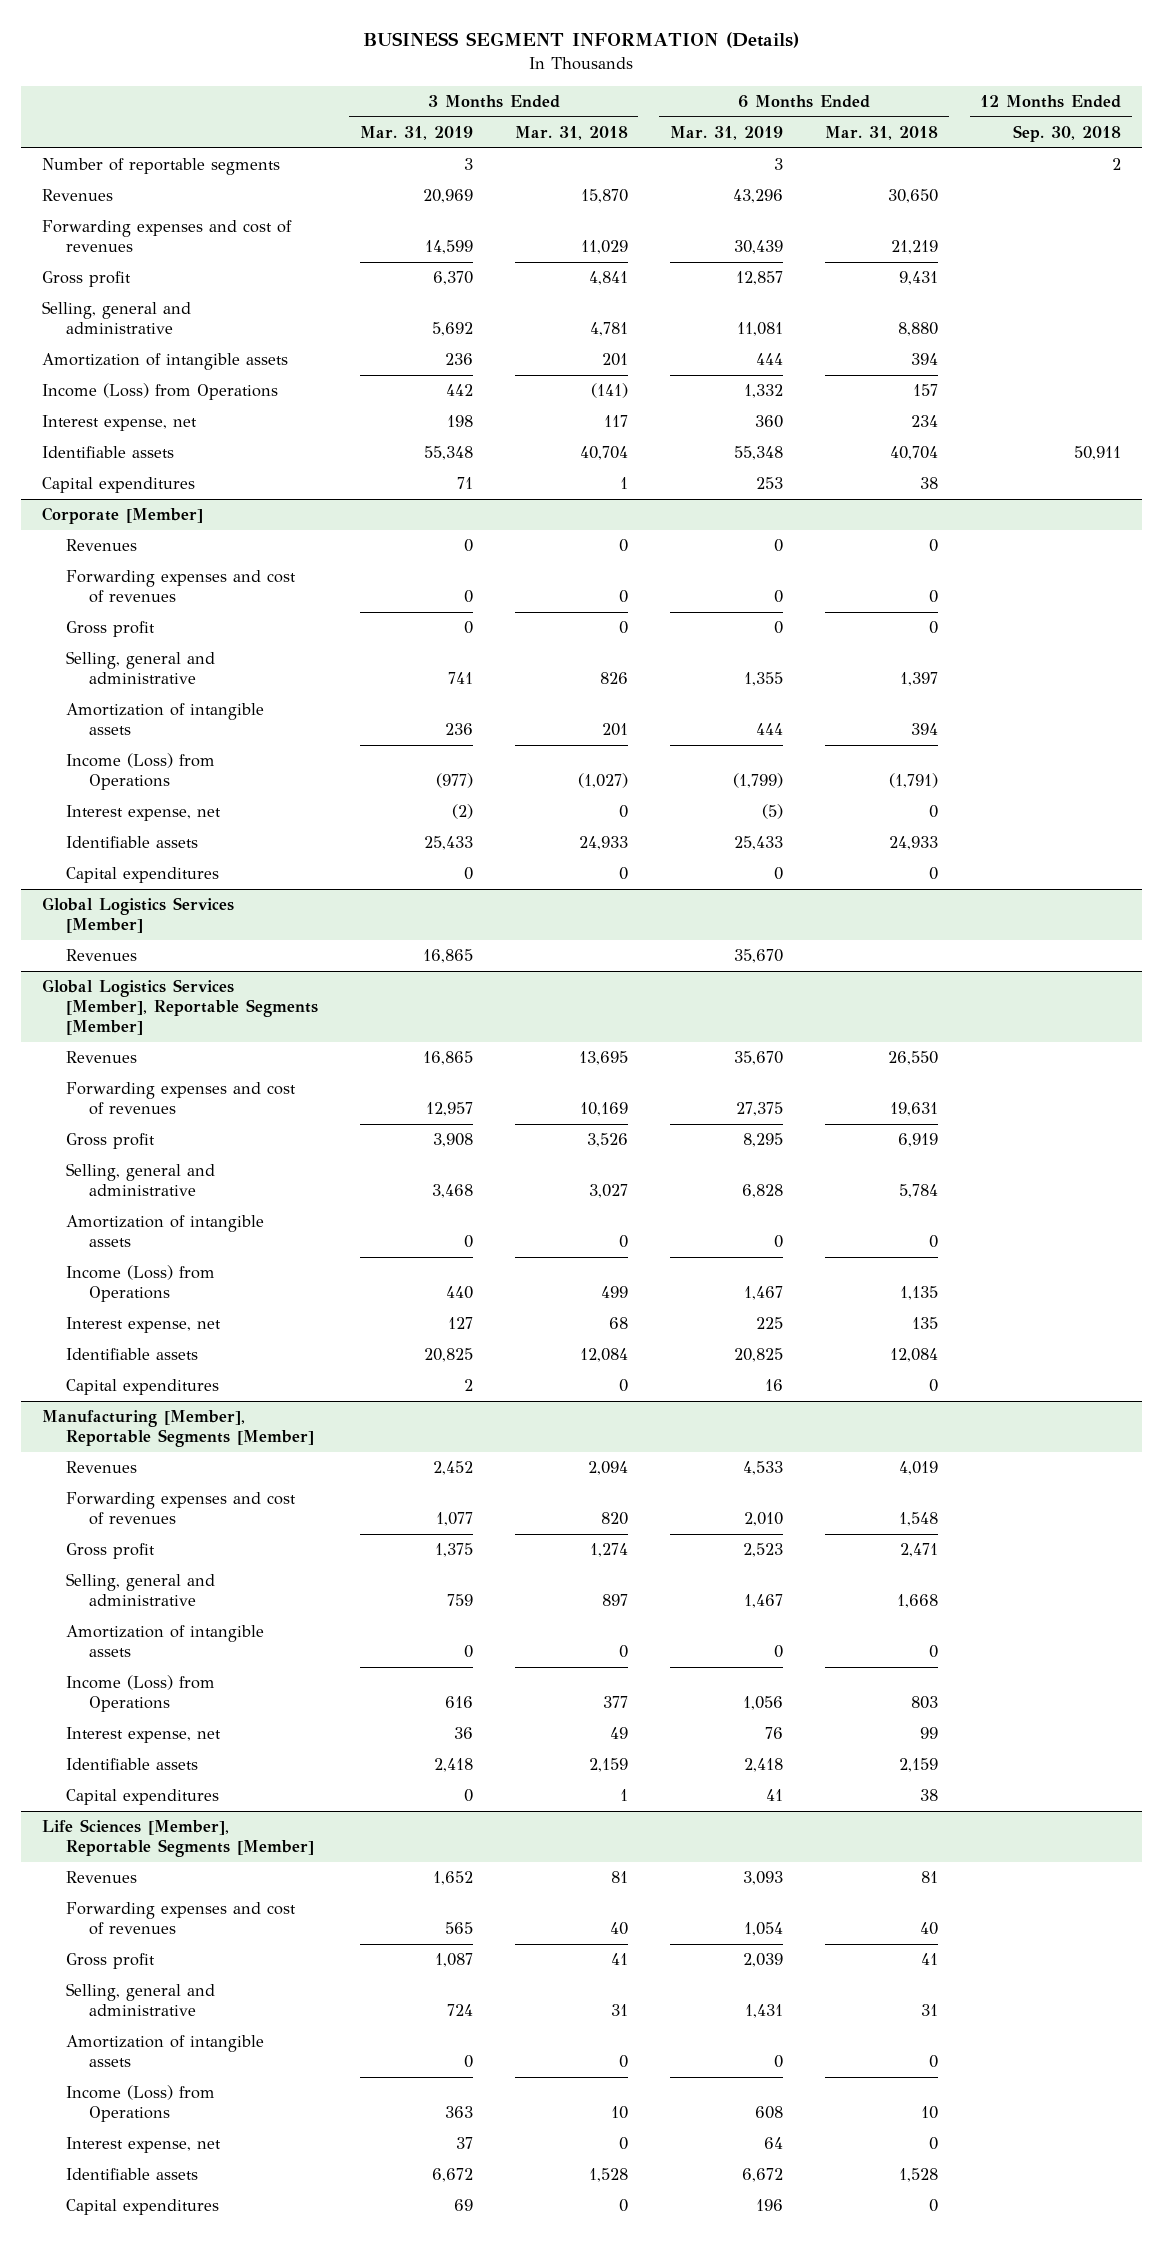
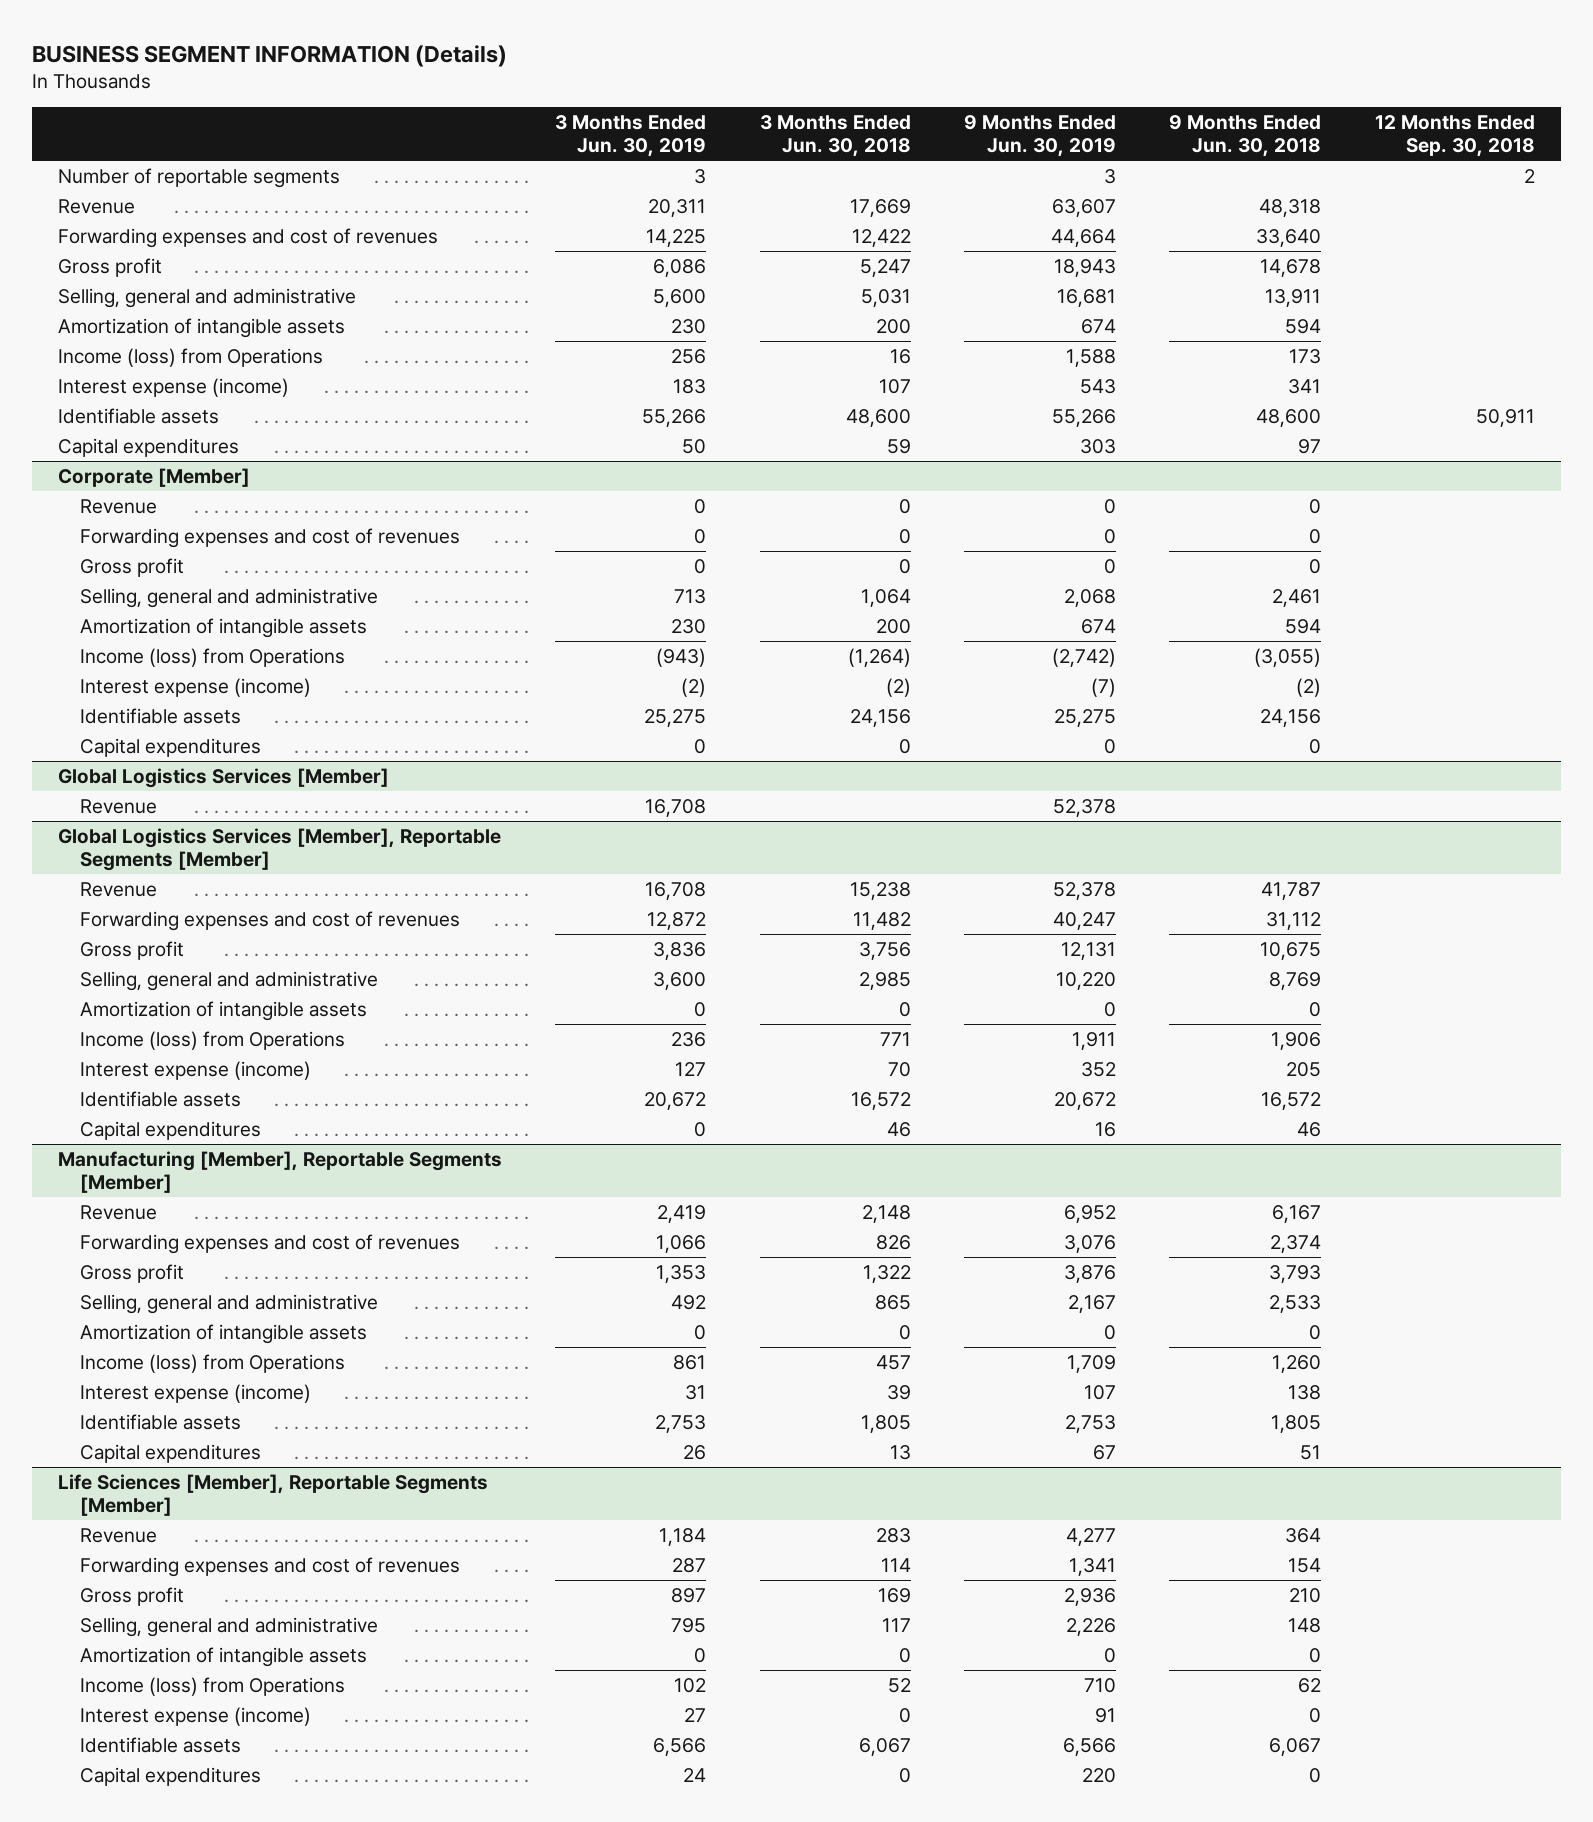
- | 3 Months Ended Mar. 31, 2019 | 3 Months Ended Mar. 31, 2018 | 6 Months Ended Mar. 31, 2019 | 6 Months Ended Mar. 31, 2018 | 12 Months Ended Sep. 30, 2018
+ | 3 Months Ended Jun. 30, 2019 | 3 Months Ended Jun. 30, 2018 | 9 Months Ended Jun. 30, 2019 | 9 Months Ended Jun. 30, 2018 | 12 Months Ended Sep. 30, 2018
- Revenues | 20,969 | 15,870 | 43,296 | 30,650 |
+ Revenue | 20,311 | 17,669 | 63,607 | 48,318 |
- Income (Loss) from Operations | 442 | (141) | 1,332 | 157 |
- Interest expense, net | 198 | 117 | 360 | 234 |
+ Income (loss) from Operations | 256 | 16 | 1,588 | 173 |
+ Interest expense (income) | 183 | 107 | 543 | 341 |
@ Corporate [Member]
- Revenues | 0 | 0 | 0 | 0 |
+ Revenue | 0 | 0 | 0 | 0 |
- Income (Loss) from Operations | (977) | (1,027) | (1,799) | (1,791) |
- Interest expense, net | (2) | 0 | (5) | 0 |
+ Income (loss) from Operations | (943) | (1,264) | (2,742) | (3,055) |
+ Interest expense (income) | (2) | (2) | (7) | (2) |
@ Global Logistics Services [Member]
- Revenues | 16,865 | | 35,670 | |
+ Revenue | 16,708 | | 52,378 | |
@ Global Logistics Services [Member], Reportable Segments [Member]
- Revenues | 16,865 | 13,695 | 35,670 | 26,550 |
+ Revenue | 16,708 | 15,238 | 52,378 | 41,787 |
- Income (Loss) from Operations | 440 | 499 | 1,467 | 1,135 |
- Interest expense, net | 127 | 68 | 225 | 135 |
+ Income (loss) from Operations | 236 | 771 | 1,911 | 1,906 |
+ Interest expense (income) | 127 | 70 | 352 | 205 |
@ Manufacturing [Member], Reportable Segments [Member]
- Revenues | 2,452 | 2,094 | 4,533 | 4,019 |
+ Revenue | 2,419 | 2,148 | 6,952 | 6,167 |
- Income (Loss) from Operations | 616 | 377 | 1,056 | 803 |
- Interest expense, net | 36 | 49 | 76 | 99 |
+ Income (loss) from Operations | 861 | 457 | 1,709 | 1,260 |
+ Interest expense (income) | 31 | 39 | 107 | 138 |
@ Life Sciences [Member], Reportable Segments [Member]
- Revenues | 1,652 | 81 | 3,093 | 81 |
+ Revenue | 1,184 | 283 | 4,277 | 364 |
- Income (Loss) from Operations | 363 | 10 | 608 | 10 |
- Interest expense, net | 37 | 0 | 64 | 0 |
+ Income (loss) from Operations | 102 | 52 | 710 | 62 |
+ Interest expense (income) | 27 | 0 | 91 | 0 |

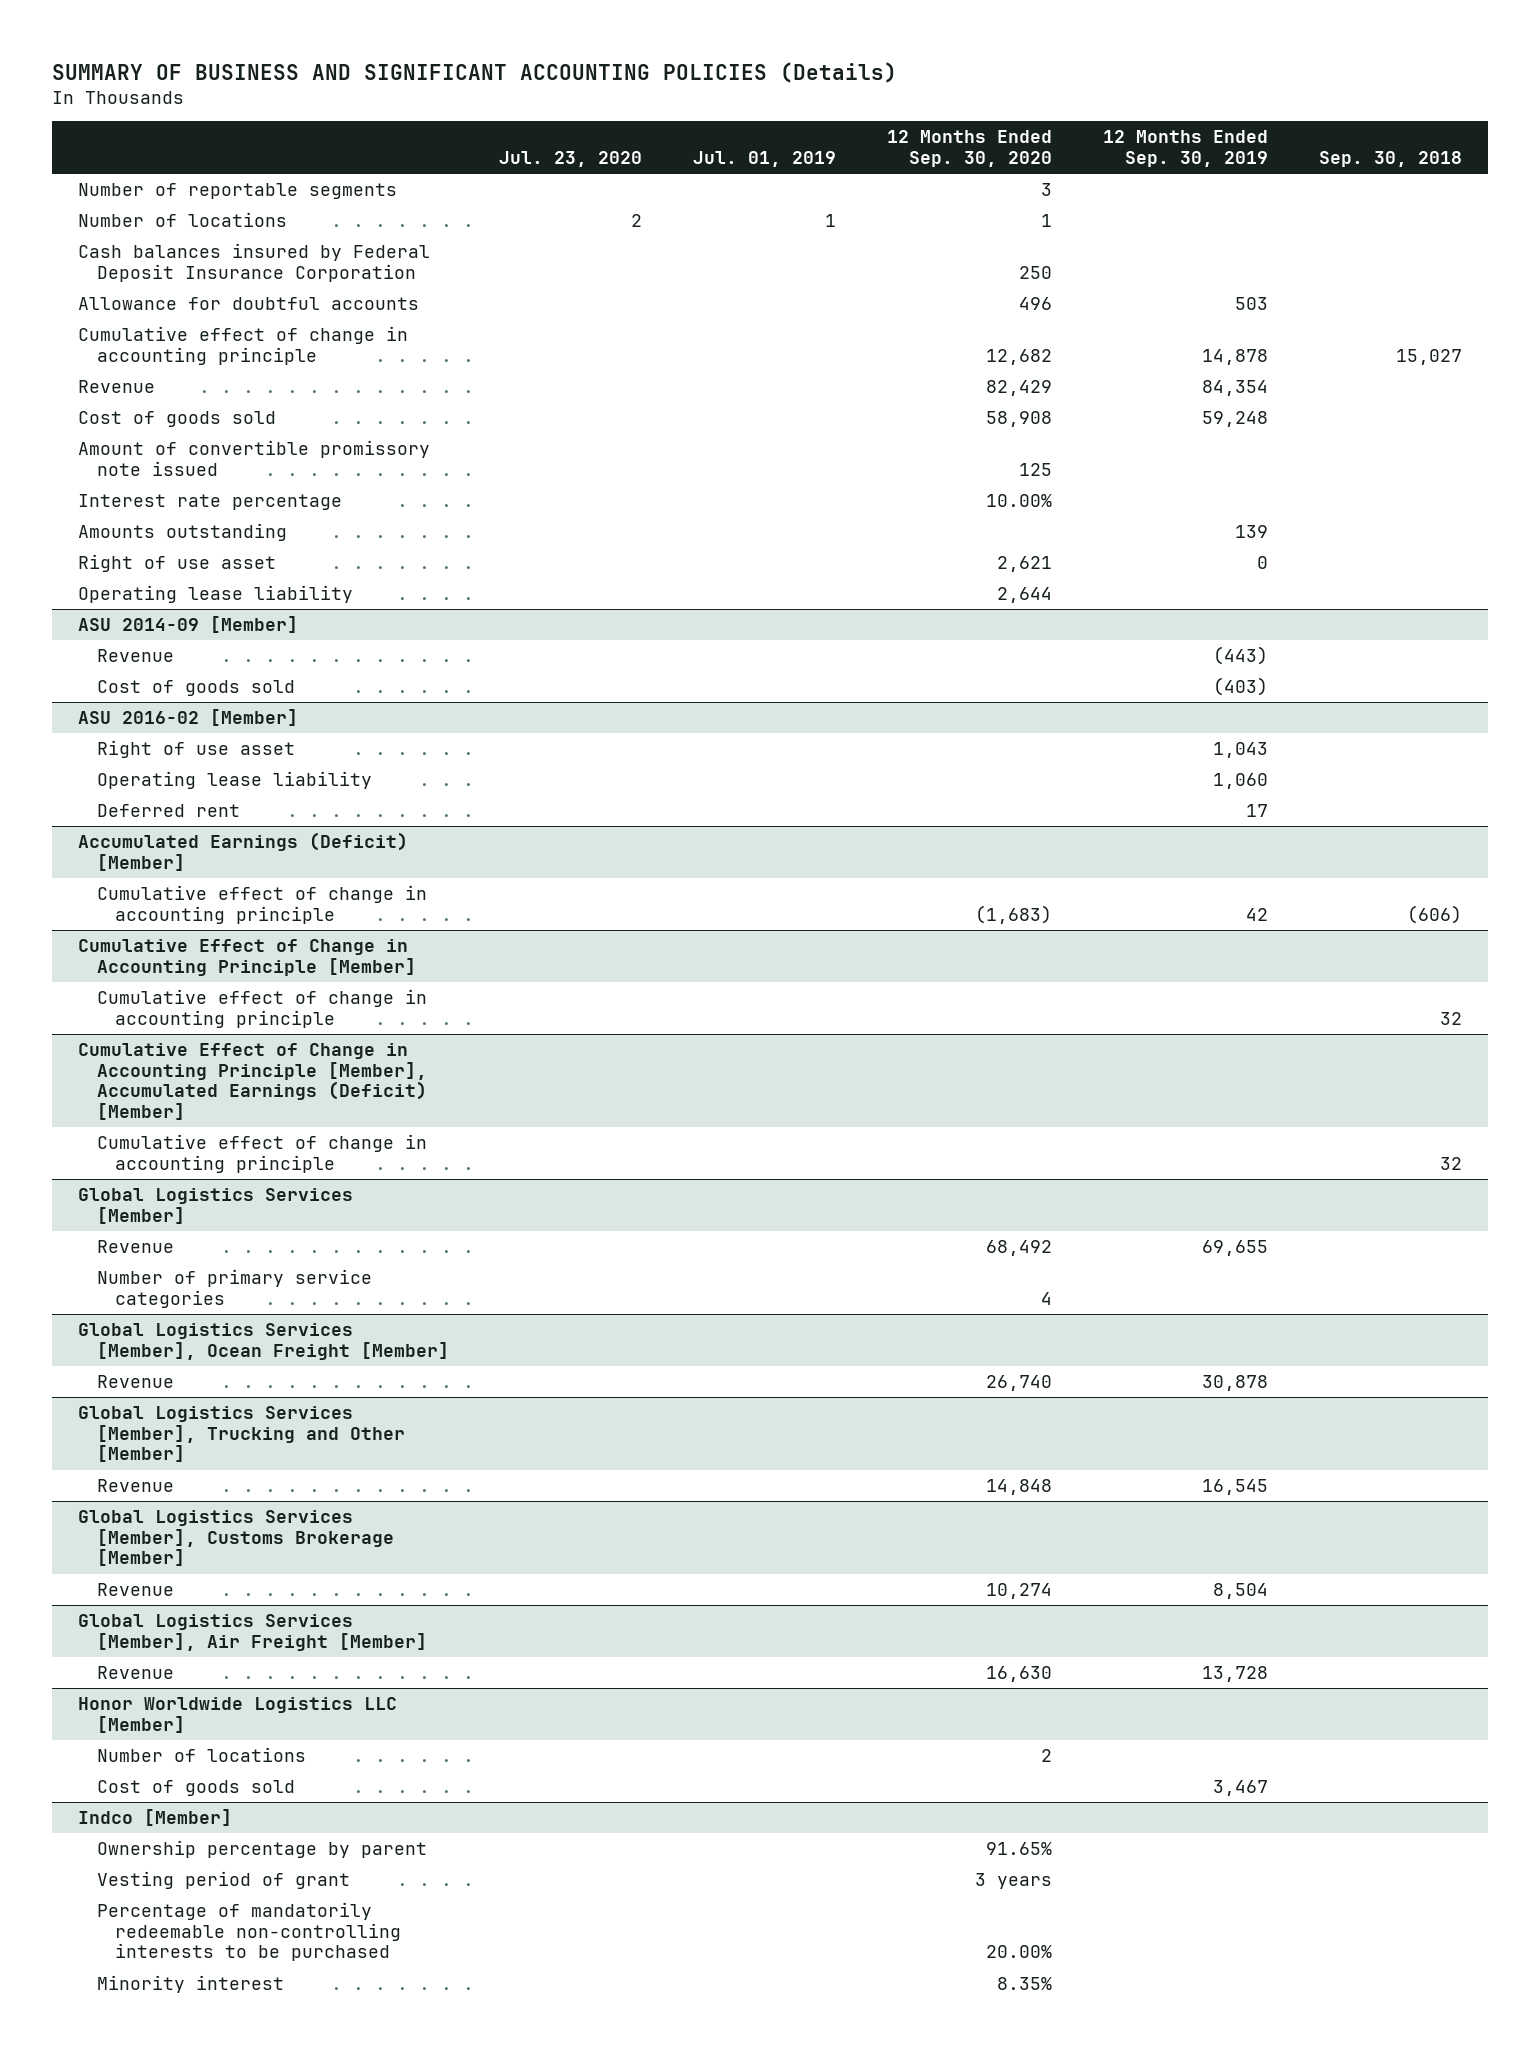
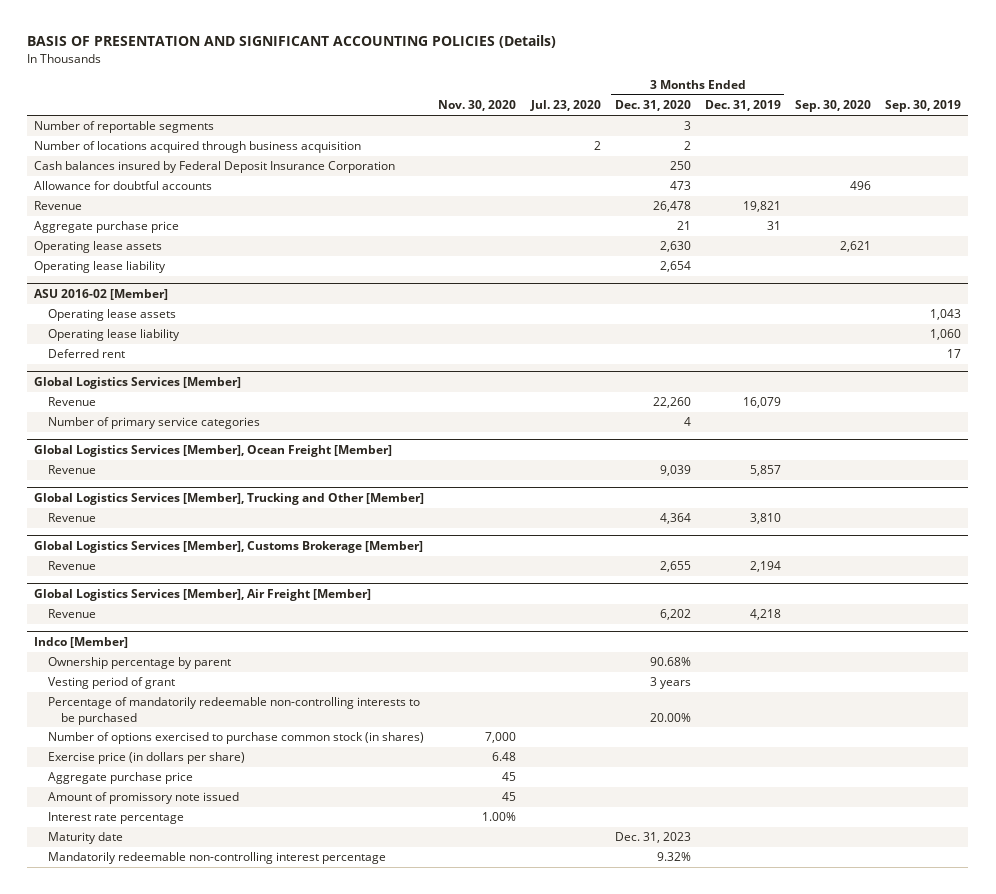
- SUMMARY OF BUSINESS AND SIGNIFICANT ACCOUNTING POLICIES (Details)
+ BASIS OF PRESENTATION AND SIGNIFICANT ACCOUNTING POLICIES (Details)
- | Jul. 23, 2020 | Jul. 01, 2019 | 12 Months Ended Sep. 30, 2020 | 12 Months Ended Sep. 30, 2019 | Sep. 30, 2018
+ | Nov. 30, 2020 | Jul. 23, 2020 | 3 Months Ended Dec. 31, 2020 | 3 Months Ended Dec. 31, 2019 | Sep. 30, 2020 | Sep. 30, 2019
- Number of locations | 2 | 1 | 1 | |
+ Number of locations acquired through business acquisition | | 2 | 2 | | |
- Cumulative effect of change in accounting principle | | | 12,682 | 14,878 | 15,027
- Cost of goods sold | | | 58,908 | 59,248 |
- Amount of convertible promissory note issued | | | 125 | |
- Interest rate percentage | | | 10.00% | |
- Amounts outstanding | | | | 139 |
- Right of use asset | | | 2,621 | 0 |
+ Aggregate purchase price | | | 21 | 31 | |
+ Operating lease assets | | | 2,630 | | 2,621 |
- ASU 2014-09 [Member]
- Revenue | | | | (443) |
- Cost of goods sold | | | | (403) |
@ ASU 2016-02 [Member]
- Right of use asset | | | | 1,043 |
+ Operating lease assets | | | | | | 1,043
- Accumulated Earnings (Deficit) [Member]
- Cumulative effect of change in accounting principle | | | (1,683) | 42 | (606)
- Cumulative Effect of Change in Accounting Principle [Member]
- Cumulative effect of change in accounting principle | | | | | 32
- Cumulative Effect of Change in Accounting Principle [Member], Accumulated Earnings (Deficit) [Member]
- Cumulative effect of change in accounting principle | | | | | 32
- Honor Worldwide Logistics LLC [Member]
- Number of locations | | | 2 | |
- Cost of goods sold | | | | 3,467 |
@ Indco [Member]
- Minority interest | | | 8.35% | |
+ Number of options exercised to purchase common stock (in shares) | 7,000 | | | | |
+ Exercise price (in dollars per share) | 6.48 | | | | |
+ Aggregate purchase price | 45 | | | | |
+ Amount of promissory note issued | 45 | | | | |
+ Interest rate percentage | 1.00% | | | | |
+ Maturity date | | | Dec. 31, 2023 | | |
+ Mandatorily redeemable non-controlling interest percentage | | | 9.32% | | |

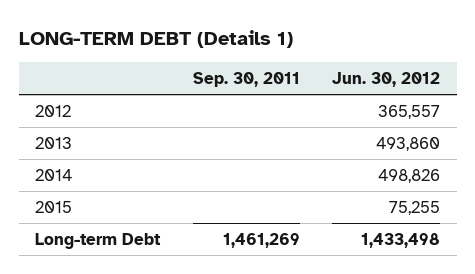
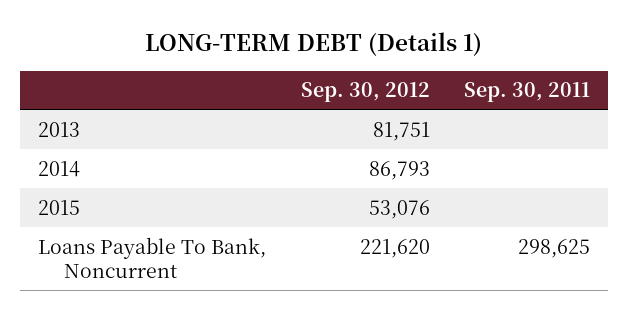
- | Sep. 30, 2011 | Jun. 30, 2012
+ | Sep. 30, 2012 | Sep. 30, 2011
- 2012 | | 365,557
- Long-term Debt | 1,461,269 | 1,433,498
+ Loans Payable To Bank, Noncurrent | 221,620 | 298,625

